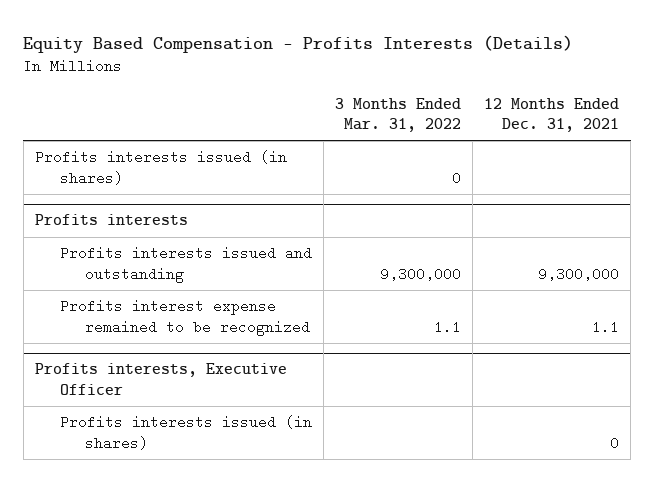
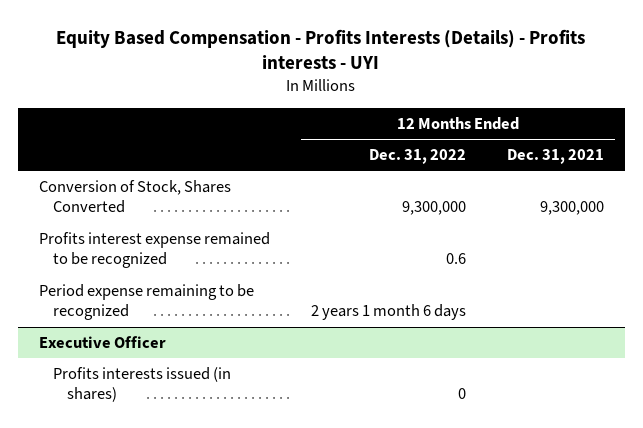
- Equity Based Compensation - Profits Interests (Details)
+ Equity Based Compensation - Profits Interests (Details) - Profits interests - UYI
- | 3 Months Ended Mar. 31, 2022 | 12 Months Ended Dec. 31, 2021
+ | 12 Months Ended Dec. 31, 2022 | 12 Months Ended Dec. 31, 2021
- Profits interests issued (in shares) | 0 |
- Profits interests
- Profits interests issued and outstanding | 9,300,000 | 9,300,000
- Profits interest expense remained to be recognized | 1.1 | 1.1
- Profits interests, Executive Officer
- Profits interests issued (in shares) | | 0
+ Conversion of Stock, Shares Converted | 9,300,000 | 9,300,000
+ Profits interest expense remained to be recognized | 0.6 |
+ Period expense remaining to be recognized | 2 years 1 month 6 days |
+ Executive Officer
+ Profits interests issued (in shares) | 0 |

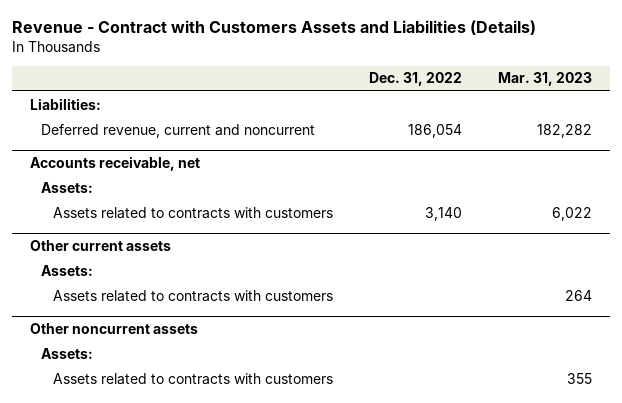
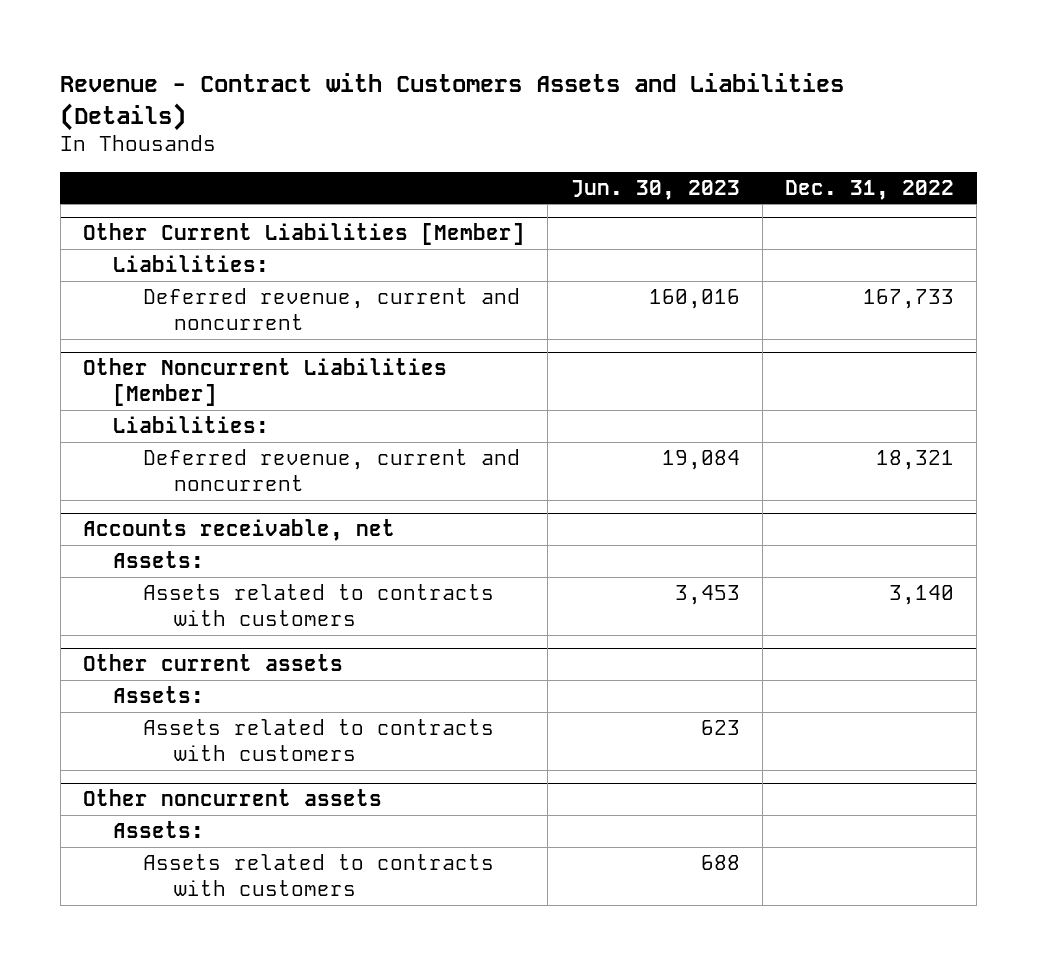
- | Dec. 31, 2022 | Mar. 31, 2023
+ | Jun. 30, 2023 | Dec. 31, 2022
- Liabilities:
- Deferred revenue, current and noncurrent | 186,054 | 182,282
+ Other Current Liabilities [Member]
+ Liabilities:
+ Deferred revenue, current and noncurrent | 160,016 | 167,733
+ Other Noncurrent Liabilities [Member]
+ Liabilities:
+ Deferred revenue, current and noncurrent | 19,084 | 18,321

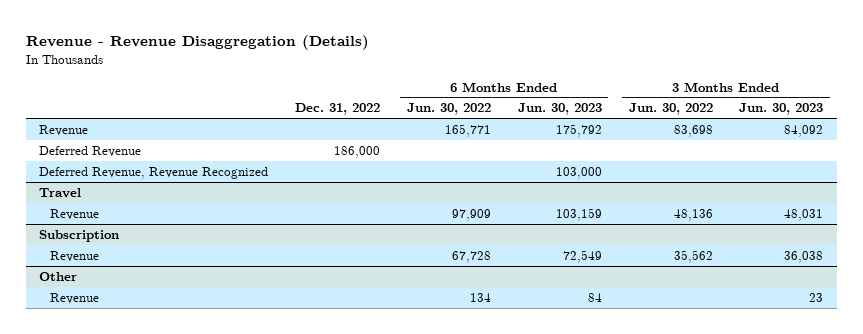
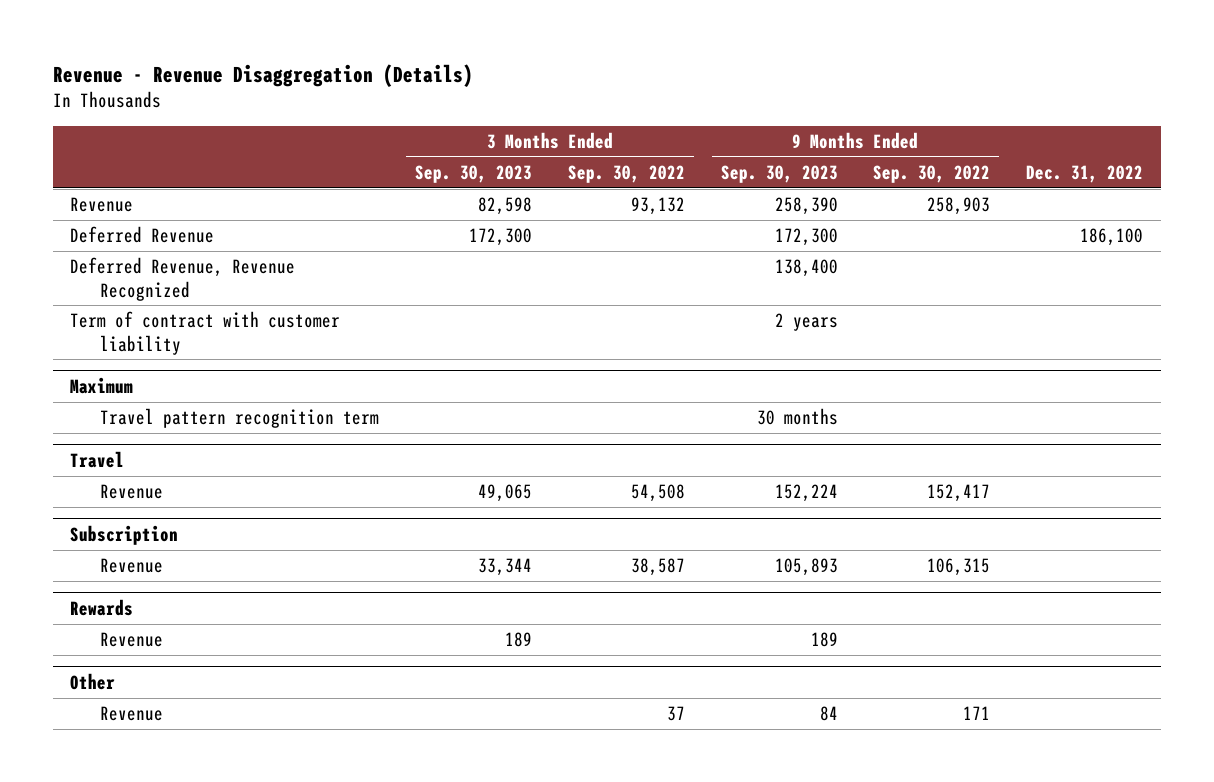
- | Dec. 31, 2022 | 6 Months Ended Jun. 30, 2022 | 6 Months Ended Jun. 30, 2023 | 3 Months Ended Jun. 30, 2022 | 3 Months Ended Jun. 30, 2023
+ | 3 Months Ended Sep. 30, 2023 | 3 Months Ended Sep. 30, 2022 | 9 Months Ended Sep. 30, 2023 | 9 Months Ended Sep. 30, 2022 | Dec. 31, 2022
- Deferred Revenue | 186,000 | | | |
+ Deferred Revenue | 172,300 | | 172,300 | | 186,100
+ Term of contract with customer liability | | | 2 years | |
+ Maximum
+ Travel pattern recognition term | | | 30 months | |
+ Rewards
+ Revenue | 189 | | 189 | |

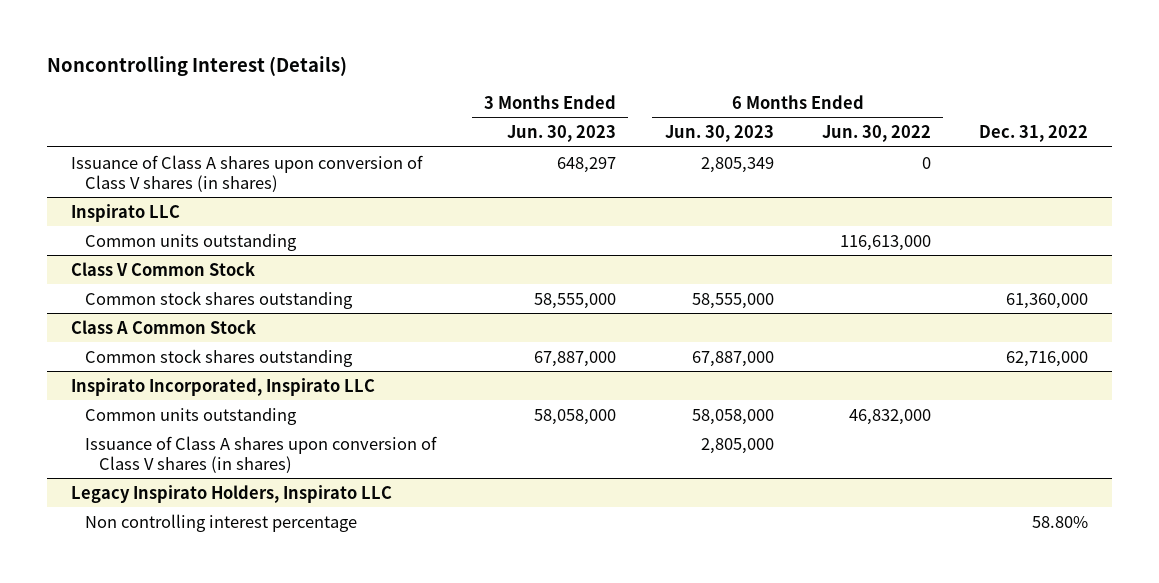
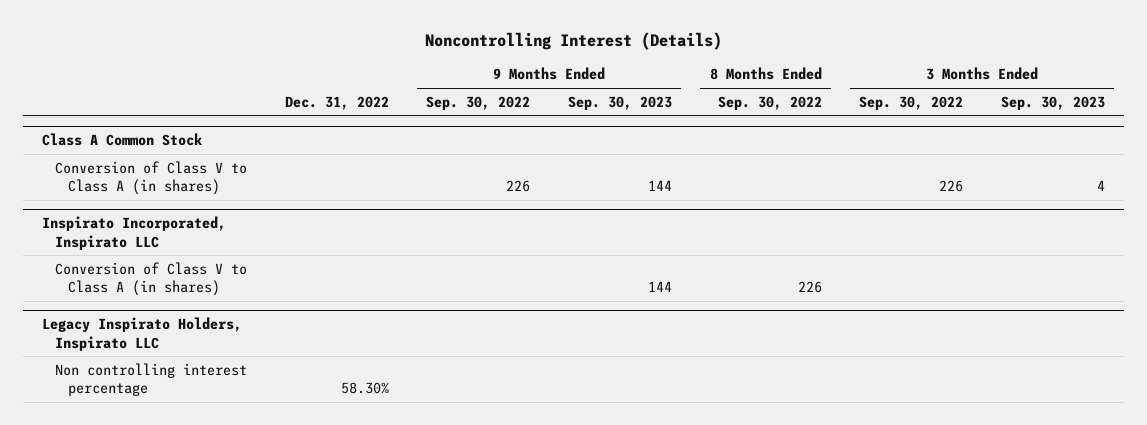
- | 3 Months Ended Jun. 30, 2023 | 6 Months Ended Jun. 30, 2023 | 6 Months Ended Jun. 30, 2022 | Dec. 31, 2022
+ | Dec. 31, 2022 | 9 Months Ended Sep. 30, 2022 | 9 Months Ended Sep. 30, 2023 | 8 Months Ended Sep. 30, 2022 | 3 Months Ended Sep. 30, 2022 | 3 Months Ended Sep. 30, 2023
- Issuance of Class A shares upon conversion of Class V shares (in shares) | 648,297 | 2,805,349 | 0 |
- Inspirato LLC
- Common units outstanding | | | 116,613,000 |
- Class V Common Stock
- Common stock shares outstanding | 58,555,000 | 58,555,000 | | 61,360,000
@ Class A Common Stock
- Common stock shares outstanding | 67,887,000 | 67,887,000 | | 62,716,000
+ Conversion of Class V to Class A (in shares) | | 226 | 144 | | 226 | 4
@ Inspirato Incorporated, Inspirato LLC
- Common units outstanding | 58,058,000 | 58,058,000 | 46,832,000 |
- Issuance of Class A shares upon conversion of Class V shares (in shares) | | 2,805,000 | |
+ Conversion of Class V to Class A (in shares) | | | 144 | 226 | |
@ Legacy Inspirato Holders, Inspirato LLC
- Non controlling interest percentage | | | | 58.80%
+ Non controlling interest percentage | 58.30% | | | | |

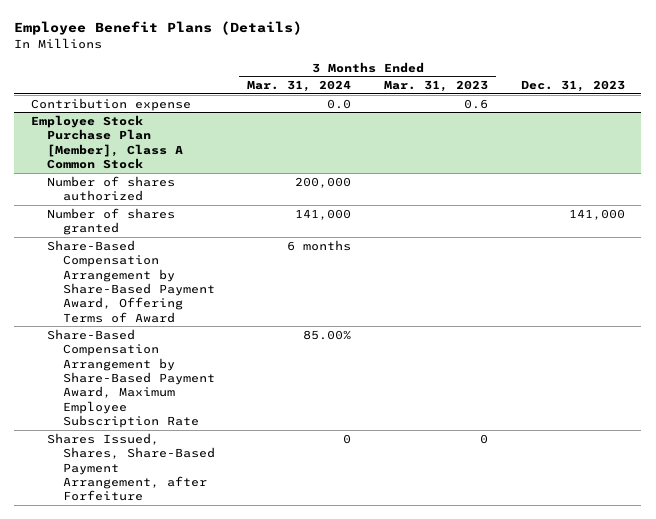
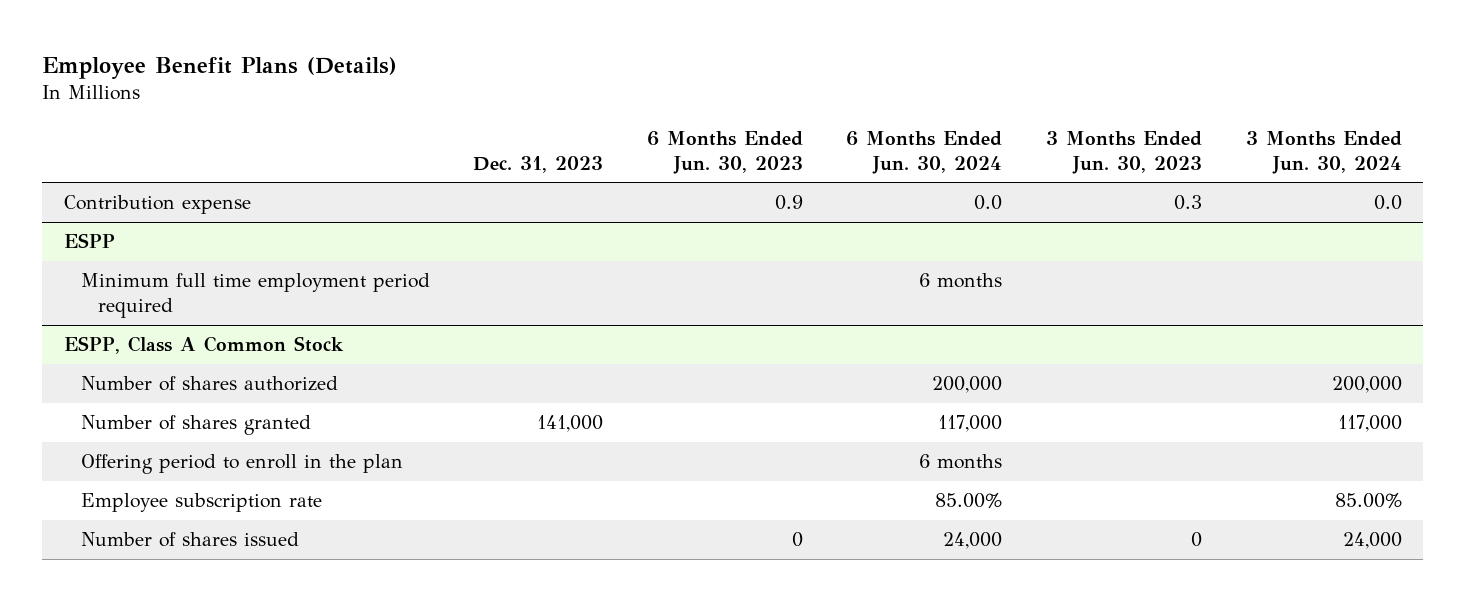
- | 3 Months Ended Mar. 31, 2024 | 3 Months Ended Mar. 31, 2023 | Dec. 31, 2023
+ | Dec. 31, 2023 | 6 Months Ended Jun. 30, 2023 | 6 Months Ended Jun. 30, 2024 | 3 Months Ended Jun. 30, 2023 | 3 Months Ended Jun. 30, 2024
- Employee Stock Purchase Plan [Member], Class A Common Stock
+ ESPP
+ Minimum full time employment period required | | | 6 months | |
+ ESPP, Class A Common Stock
- Share-Based Compensation Arrangement by Share-Based Payment Award, Offering Terms of Award | 6 months | |
- Share-Based Compensation Arrangement by Share-Based Payment Award, Maximum Employee Subscription Rate | 85.00% | |
- Shares Issued, Shares, Share-Based Payment Arrangement, after Forfeiture | 0 | 0 |
+ Offering period to enroll in the plan | | | 6 months | |
+ Employee subscription rate | | | 85.00% | | 85.00%
+ Number of shares issued | | 0 | 24,000 | 0 | 24,000

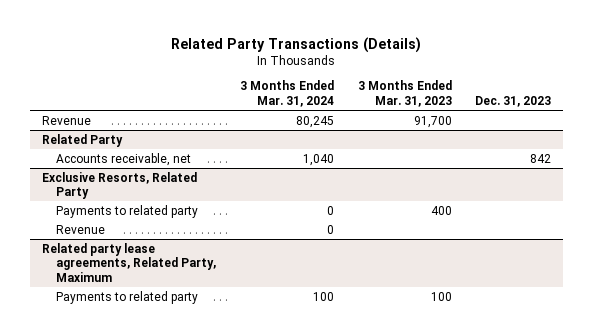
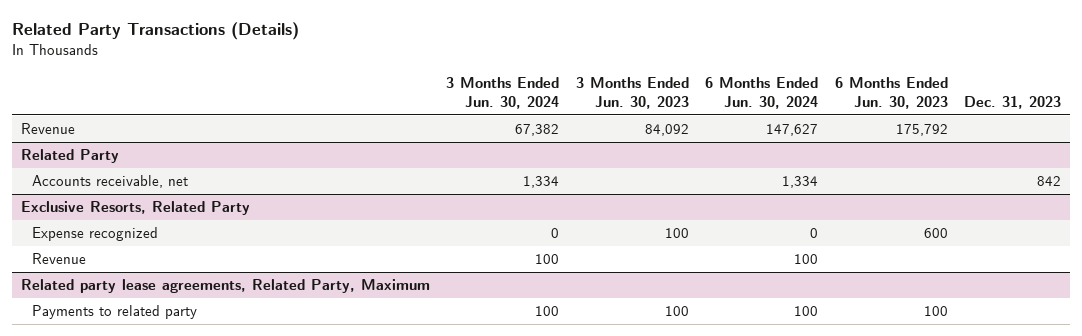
- | 3 Months Ended Mar. 31, 2024 | 3 Months Ended Mar. 31, 2023 | Dec. 31, 2023
+ | 3 Months Ended Jun. 30, 2024 | 3 Months Ended Jun. 30, 2023 | 6 Months Ended Jun. 30, 2024 | 6 Months Ended Jun. 30, 2023 | Dec. 31, 2023
@ Exclusive Resorts, Related Party
- Payments to related party | 0 | 400 |
+ Expense recognized | 0 | 100 | 0 | 600 |

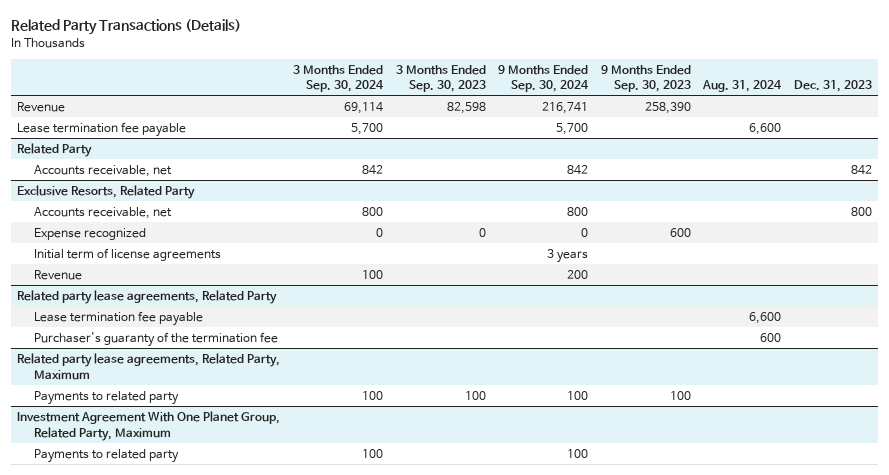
- | 3 Months Ended Jun. 30, 2024 | 3 Months Ended Jun. 30, 2023 | 6 Months Ended Jun. 30, 2024 | 6 Months Ended Jun. 30, 2023 | Dec. 31, 2023
+ | 3 Months Ended Sep. 30, 2024 | 3 Months Ended Sep. 30, 2023 | 9 Months Ended Sep. 30, 2024 | 9 Months Ended Sep. 30, 2023 | Aug. 31, 2024 | Dec. 31, 2023
+ Lease termination fee payable | 5,700 | | 5,700 | | 6,600 |
@ Exclusive Resorts, Related Party
+ Accounts receivable, net | 800 | | 800 | | | 800
+ Initial term of license agreements | | | 3 years | | |
+ Related party lease agreements, Related Party
+ Lease termination fee payable | | | | | 6,600 |
+ Purchaser's guaranty of the termination fee | | | | | 600 |
+ Investment Agreement With One Planet Group, Related Party, Maximum
+ Payments to related party | 100 | | 100 | | |

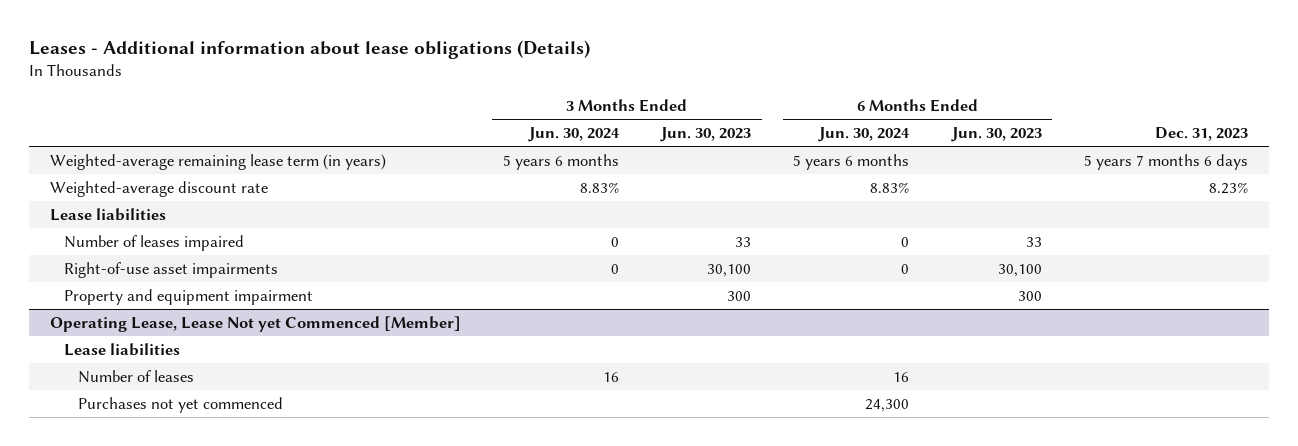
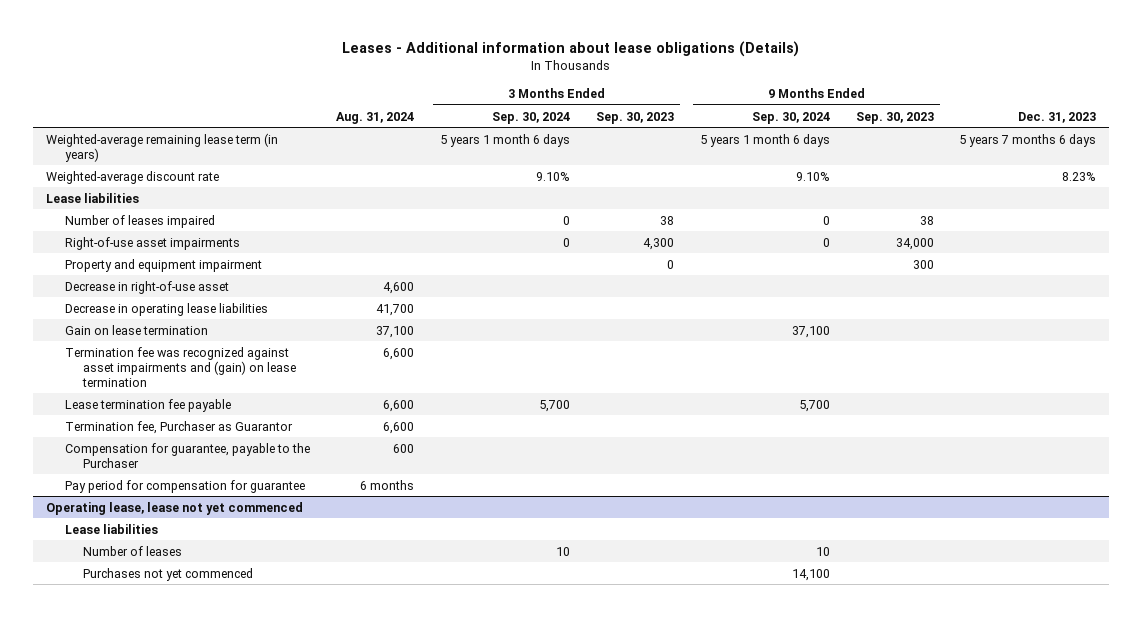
- | 3 Months Ended Jun. 30, 2024 | 3 Months Ended Jun. 30, 2023 | 6 Months Ended Jun. 30, 2024 | 6 Months Ended Jun. 30, 2023 | Dec. 31, 2023
+ | Aug. 31, 2024 | 3 Months Ended Sep. 30, 2024 | 3 Months Ended Sep. 30, 2023 | 9 Months Ended Sep. 30, 2024 | 9 Months Ended Sep. 30, 2023 | Dec. 31, 2023
- Operating Lease, Lease Not yet Commenced [Member]
+ Decrease in right-of-use asset | 4,600 | | | | |
+ Decrease in operating lease liabilities | 41,700 | | | | |
+ Gain on lease termination | 37,100 | | | 37,100 | |
+ Termination fee was recognized against asset impairments and (gain) on lease termination | 6,600 | | | | |
+ Lease termination fee payable | 6,600 | 5,700 | | 5,700 | |
+ Termination fee, Purchaser as Guarantor | 6,600 | | | | |
+ Compensation for guarantee, payable to the Purchaser | 600 | | | | |
+ Pay period for compensation for guarantee | 6 months | | | | |
+ Operating lease, lease not yet commenced

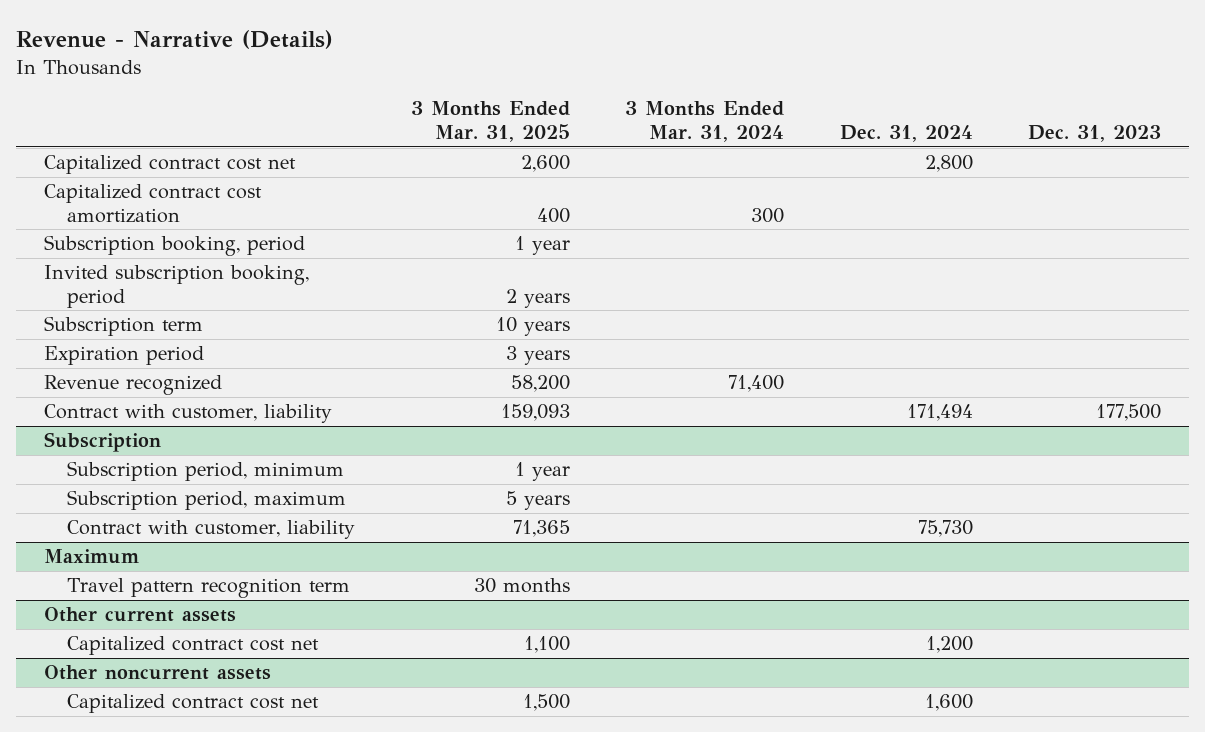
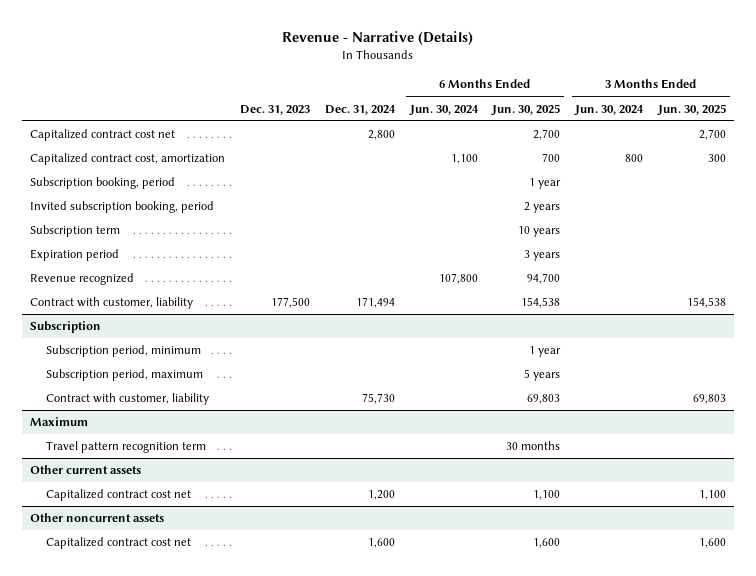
- | 3 Months Ended Mar. 31, 2025 | 3 Months Ended Mar. 31, 2024 | Dec. 31, 2024 | Dec. 31, 2023
+ | Dec. 31, 2023 | Dec. 31, 2024 | 6 Months Ended Jun. 30, 2024 | 6 Months Ended Jun. 30, 2025 | 3 Months Ended Jun. 30, 2024 | 3 Months Ended Jun. 30, 2025
- Capitalized contract cost amortization | 400 | 300 | |
+ Capitalized contract cost, amortization | | | 1,100 | 700 | 800 | 300

